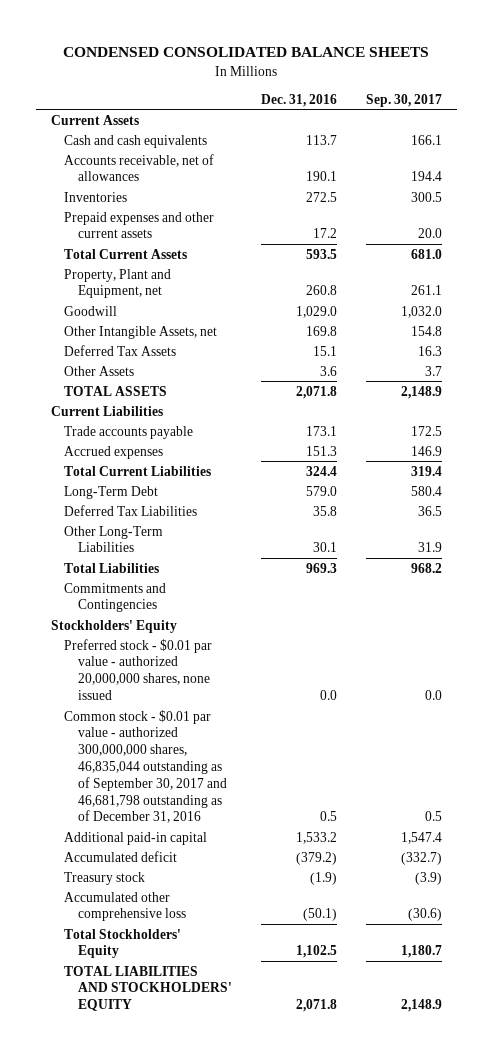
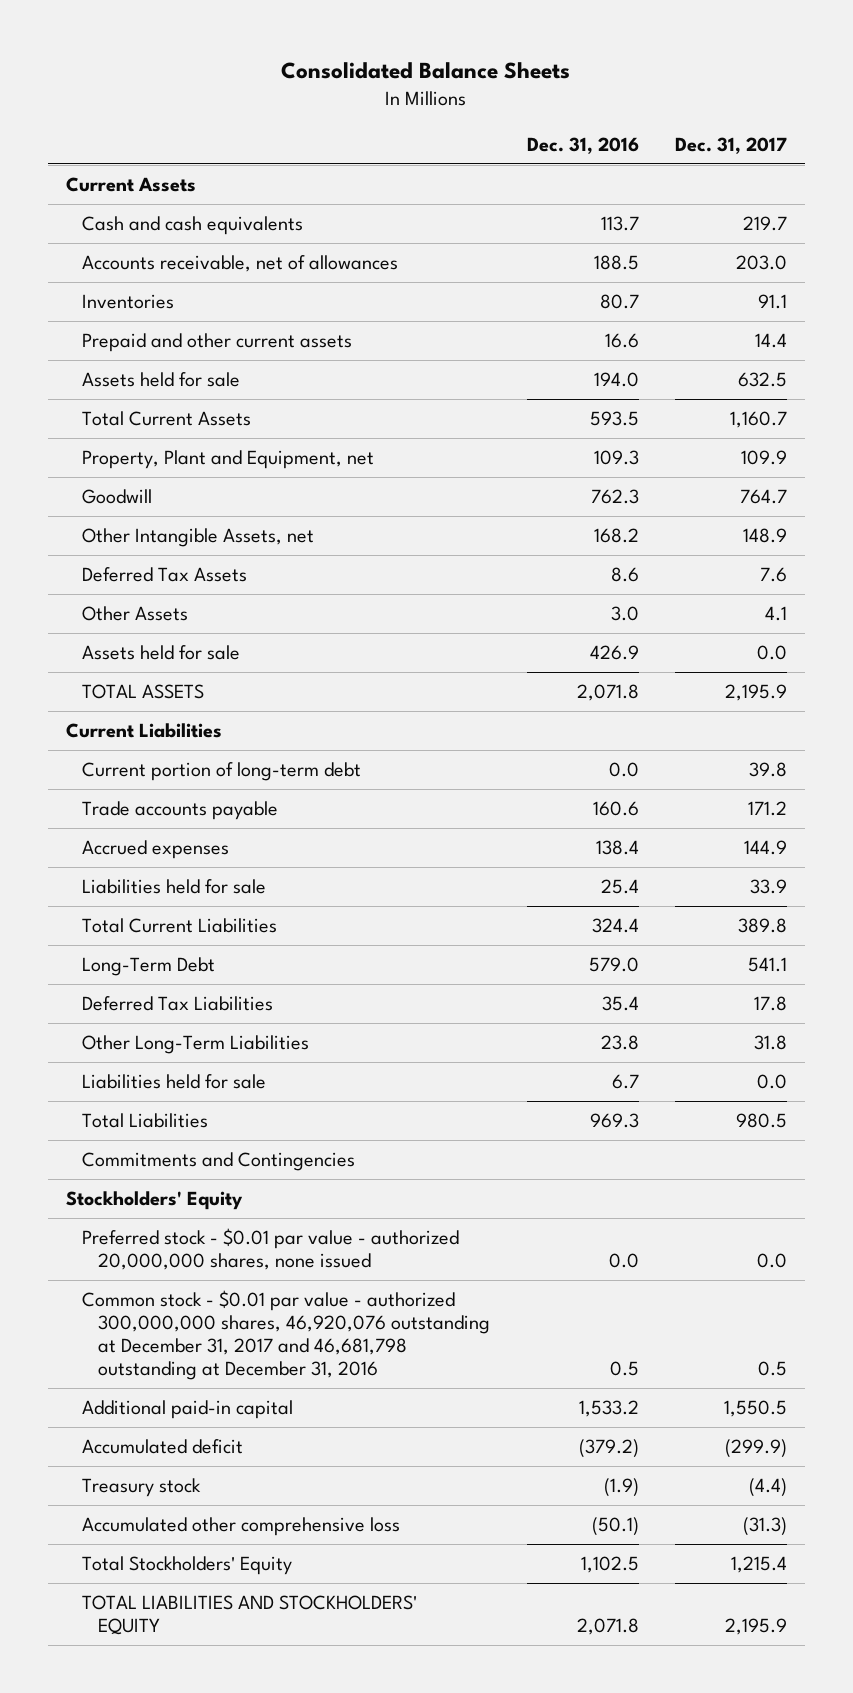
- CONDENSED CONSOLIDATED BALANCE SHEETS
+ Consolidated Balance Sheets
- | Dec. 31, 2016 | Sep. 30, 2017
+ | Dec. 31, 2016 | Dec. 31, 2017
- Accounts receivable, net of allowances | 190.1 | 194.4
- Inventories | 272.5 | 300.5
- Prepaid expenses and other current assets | 17.2 | 20.0
+ Accounts receivable, net of allowances | 188.5 | 203.0
+ Inventories | 80.7 | 91.1
+ Prepaid and other current assets | 16.6 | 14.4
+ Assets held for sale | 194.0 | 632.5
- Property, Plant and Equipment, net | 260.8 | 261.1
- Goodwill | 1,029.0 | 1,032.0
- Other Intangible Assets, net | 169.8 | 154.8
- Deferred Tax Assets | 15.1 | 16.3
- Other Assets | 3.6 | 3.7
+ Property, Plant and Equipment, net | 109.3 | 109.9
+ Goodwill | 762.3 | 764.7
+ Other Intangible Assets, net | 168.2 | 148.9
+ Deferred Tax Assets | 8.6 | 7.6
+ Other Assets | 3.0 | 4.1
+ Assets held for sale | 426.9 | 0.0
- Trade accounts payable | 173.1 | 172.5
- Accrued expenses | 151.3 | 146.9
+ Current portion of long-term debt | 0.0 | 39.8
+ Trade accounts payable | 160.6 | 171.2
+ Accrued expenses | 138.4 | 144.9
+ Liabilities held for sale | 25.4 | 33.9
- Deferred Tax Liabilities | 35.8 | 36.5
- Other Long-Term Liabilities | 30.1 | 31.9
+ Deferred Tax Liabilities | 35.4 | 17.8
+ Other Long-Term Liabilities | 23.8 | 31.8
+ Liabilities held for sale | 6.7 | 0.0
- Common stock - $0.01 par value - authorized 300,000,000 shares, 46,835,044 outstanding as of September 30, 2017 and 46,681,798 outstanding as of December 31, 2016 | 0.5 | 0.5
+ Common stock - $0.01 par value - authorized 300,000,000 shares, 46,920,076 outstanding at December 31, 2017 and 46,681,798 outstanding at December 31, 2016 | 0.5 | 0.5

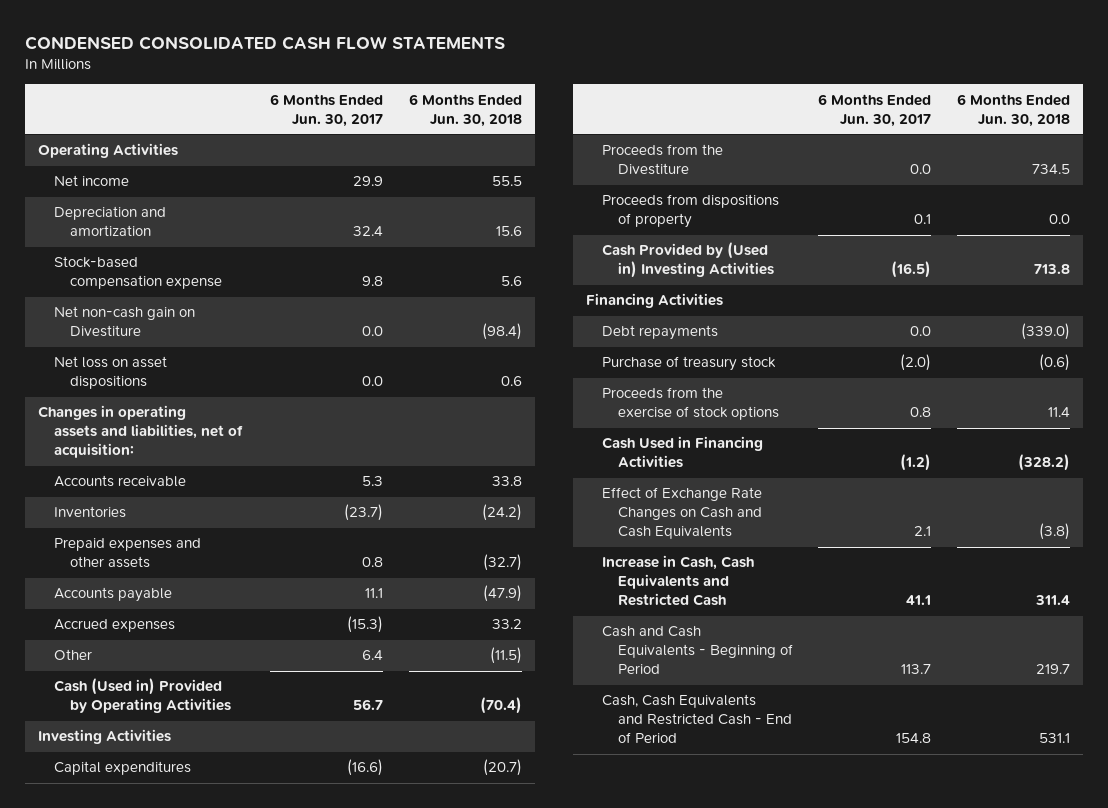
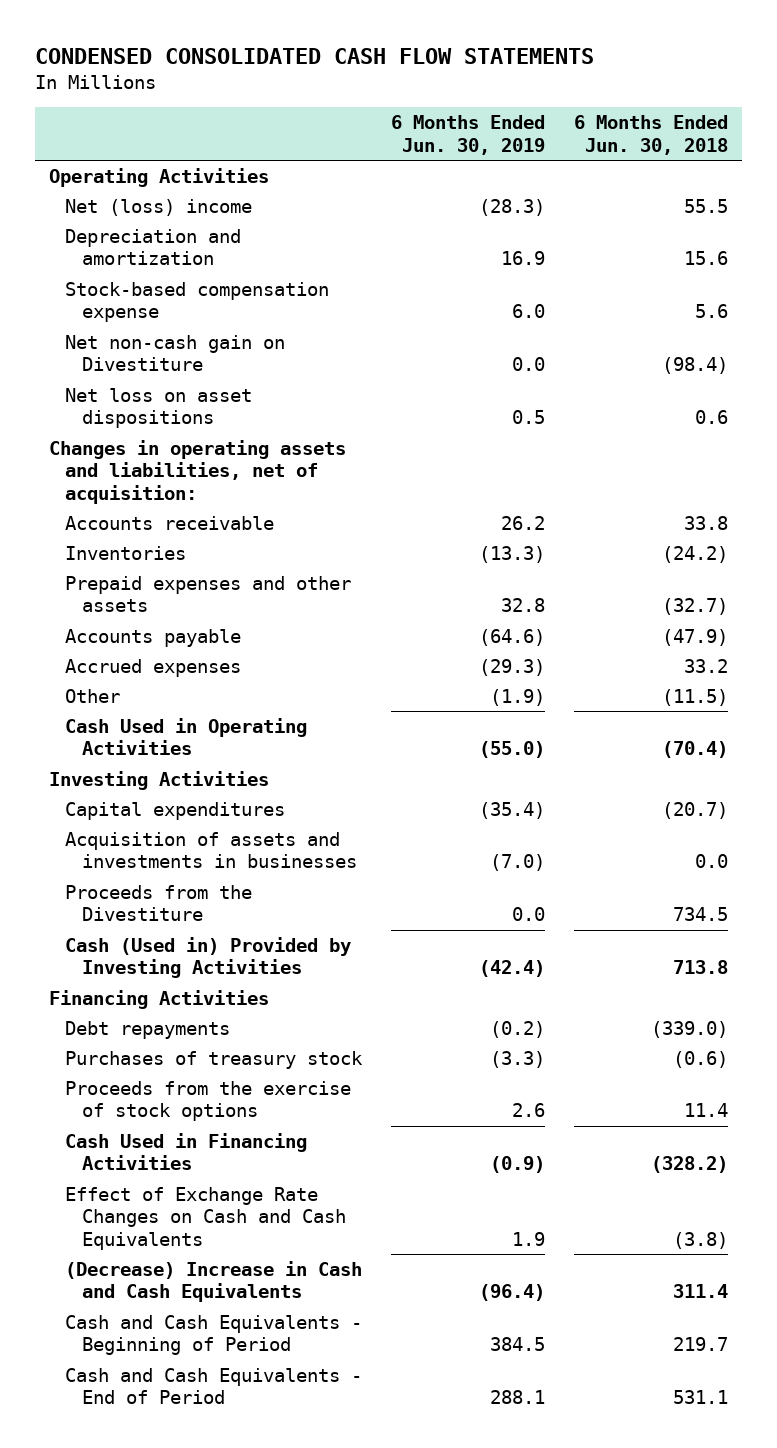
- | 6 Months Ended Jun. 30, 2017 | 6 Months Ended Jun. 30, 2018
+ | 6 Months Ended Jun. 30, 2019 | 6 Months Ended Jun. 30, 2018
- Net income | 29.9 | 55.5
+ Net (loss) income | (28.3) | 55.5
- Cash (Used in) Provided by Operating Activities | 56.7 | (70.4)
+ Cash Used in Operating Activities | (55.0) | (70.4)
+ Acquisition of assets and investments in businesses | (7.0) | 0.0
- Proceeds from dispositions of property | 0.1 | 0.0
- Cash Provided by (Used in) Investing Activities | (16.5) | 713.8
+ Cash (Used in) Provided by Investing Activities | (42.4) | 713.8
- Purchase of treasury stock | (2.0) | (0.6)
+ Purchases of treasury stock | (3.3) | (0.6)
- Increase in Cash, Cash Equivalents and Restricted Cash | 41.1 | 311.4
+ (Decrease) Increase in Cash and Cash Equivalents | (96.4) | 311.4
- Cash, Cash Equivalents and Restricted Cash - End of Period | 154.8 | 531.1
+ Cash and Cash Equivalents - End of Period | 288.1 | 531.1

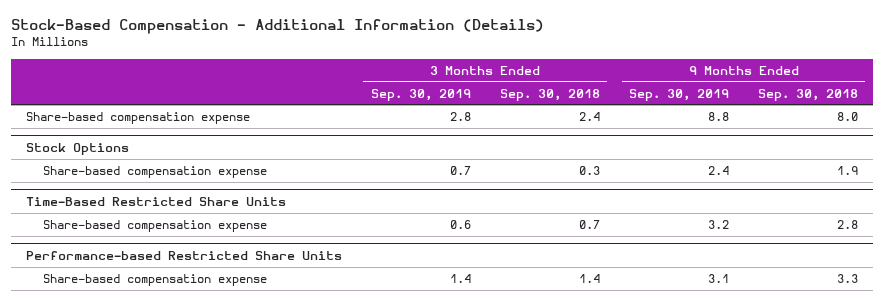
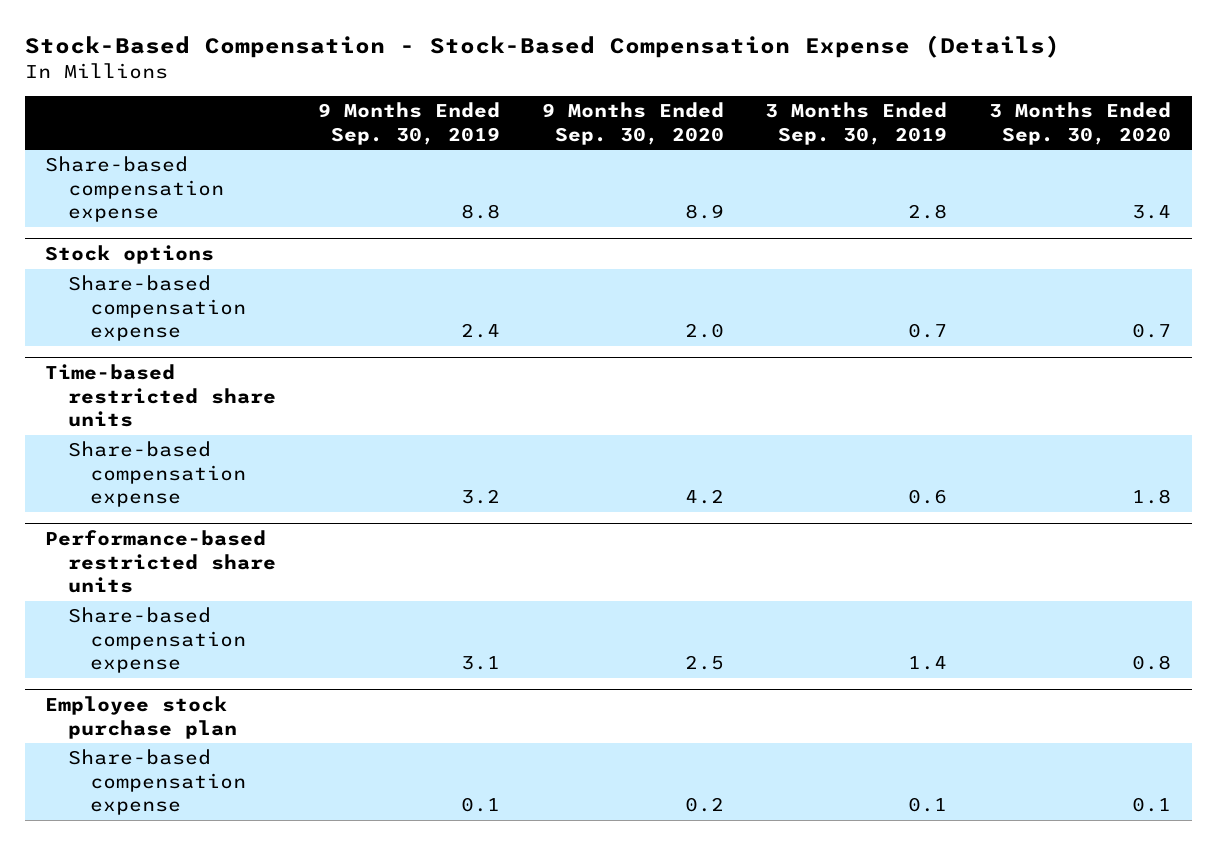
- Stock-Based Compensation - Additional Information (Details)
+ Stock-Based Compensation - Stock-Based Compensation Expense (Details)
- | 3 Months Ended Sep. 30, 2019 | 3 Months Ended Sep. 30, 2018 | 9 Months Ended Sep. 30, 2019 | 9 Months Ended Sep. 30, 2018
+ | 9 Months Ended Sep. 30, 2019 | 9 Months Ended Sep. 30, 2020 | 3 Months Ended Sep. 30, 2019 | 3 Months Ended Sep. 30, 2020
- Stock Options
+ Stock options
- Time-Based Restricted Share Units
+ Time-based restricted share units
- Performance-based Restricted Share Units
+ Performance-based restricted share units
+ Employee stock purchase plan
+ Share-based compensation expense | 0.1 | 0.2 | 0.1 | 0.1

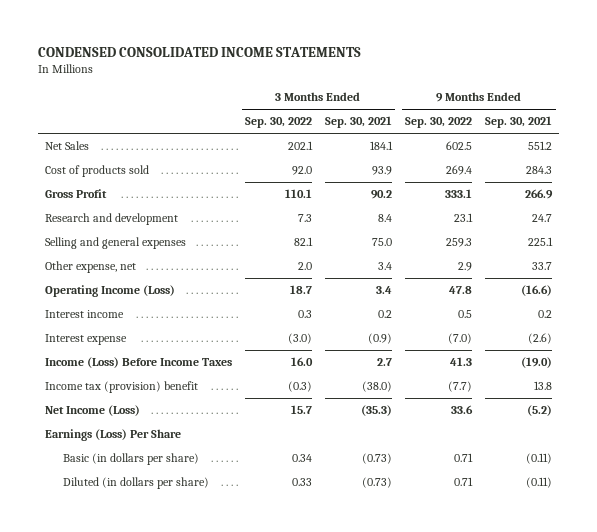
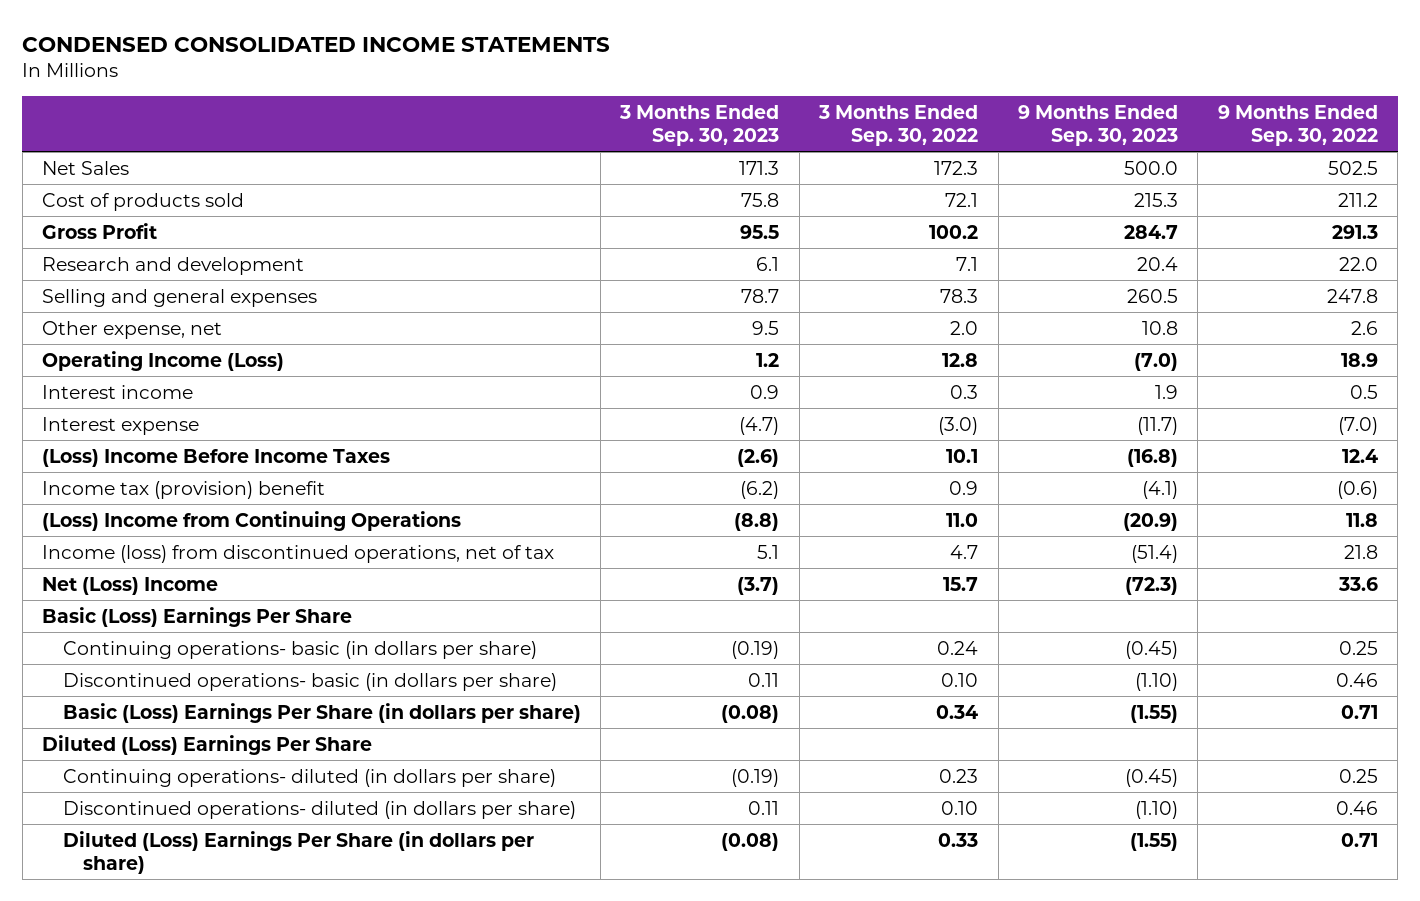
- | 3 Months Ended Sep. 30, 2022 | 3 Months Ended Sep. 30, 2021 | 9 Months Ended Sep. 30, 2022 | 9 Months Ended Sep. 30, 2021
+ | 3 Months Ended Sep. 30, 2023 | 3 Months Ended Sep. 30, 2022 | 9 Months Ended Sep. 30, 2023 | 9 Months Ended Sep. 30, 2022
- Net Sales | 202.1 | 184.1 | 602.5 | 551.2
- Cost of products sold | 92.0 | 93.9 | 269.4 | 284.3
- Gross Profit | 110.1 | 90.2 | 333.1 | 266.9
- Research and development | 7.3 | 8.4 | 23.1 | 24.7
- Selling and general expenses | 82.1 | 75.0 | 259.3 | 225.1
- Other expense, net | 2.0 | 3.4 | 2.9 | 33.7
- Operating Income (Loss) | 18.7 | 3.4 | 47.8 | (16.6)
+ Net Sales | 171.3 | 172.3 | 500.0 | 502.5
+ Cost of products sold | 75.8 | 72.1 | 215.3 | 211.2
+ Gross Profit | 95.5 | 100.2 | 284.7 | 291.3
+ Research and development | 6.1 | 7.1 | 20.4 | 22.0
+ Selling and general expenses | 78.7 | 78.3 | 260.5 | 247.8
+ Other expense, net | 9.5 | 2.0 | 10.8 | 2.6
+ Operating Income (Loss) | 1.2 | 12.8 | (7.0) | 18.9
- Income (Loss) Before Income Taxes | 16.0 | 2.7 | 41.3 | (19.0)
- Income tax (provision) benefit | (0.3) | (38.0) | (7.7) | 13.8
- Net Income (Loss) | 15.7 | (35.3) | 33.6 | (5.2)
- Earnings (Loss) Per Share
- Basic (in dollars per share) | 0.34 | (0.73) | 0.71 | (0.11)
- Diluted (in dollars per share) | 0.33 | (0.73) | 0.71 | (0.11)
+ (Loss) Income Before Income Taxes | (2.6) | 10.1 | (16.8) | 12.4
+ Income tax (provision) benefit | (6.2) | 0.9 | (4.1) | (0.6)
+ (Loss) Income from Continuing Operations | (8.8) | 11.0 | (20.9) | 11.8
+ Income (loss) from discontinued operations, net of tax | 5.1 | 4.7 | (51.4) | 21.8
+ Net (Loss) Income | (3.7) | 15.7 | (72.3) | 33.6
+ Basic (Loss) Earnings Per Share
+ Continuing operations- basic (in dollars per share) | (0.19) | 0.24 | (0.45) | 0.25
+ Discontinued operations- basic (in dollars per share) | 0.11 | 0.10 | (1.10) | 0.46
+ Basic (Loss) Earnings Per Share (in dollars per share) | (0.08) | 0.34 | (1.55) | 0.71
+ Diluted (Loss) Earnings Per Share
+ Continuing operations- diluted (in dollars per share) | (0.19) | 0.23 | (0.45) | 0.25
+ Discontinued operations- diluted (in dollars per share) | 0.11 | 0.10 | (1.10) | 0.46
+ Diluted (Loss) Earnings Per Share (in dollars per share) | (0.08) | 0.33 | (1.55) | 0.71

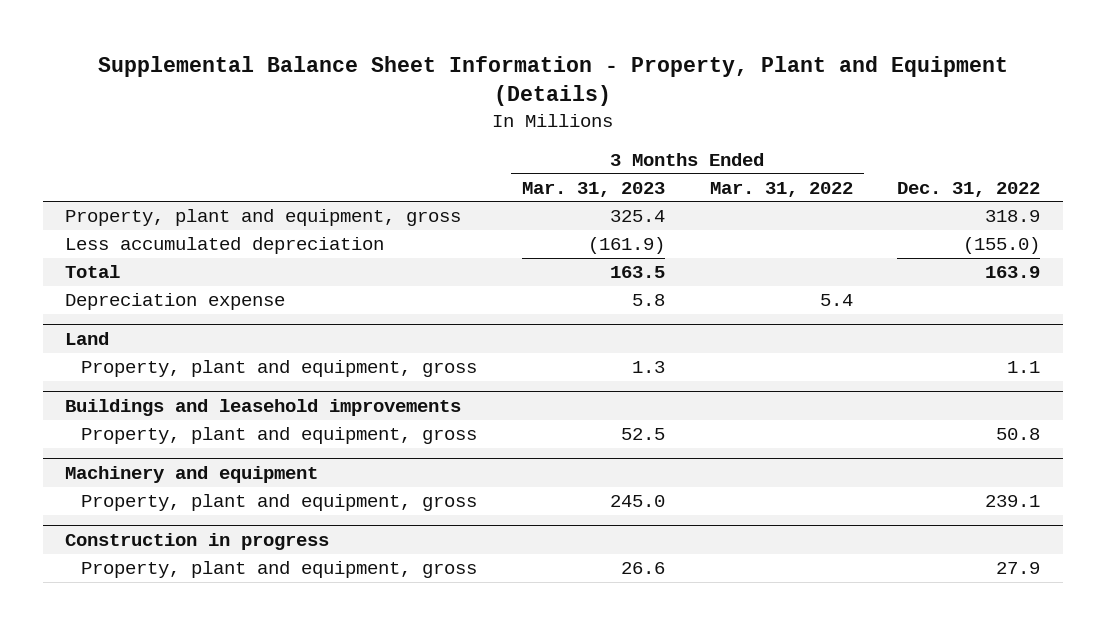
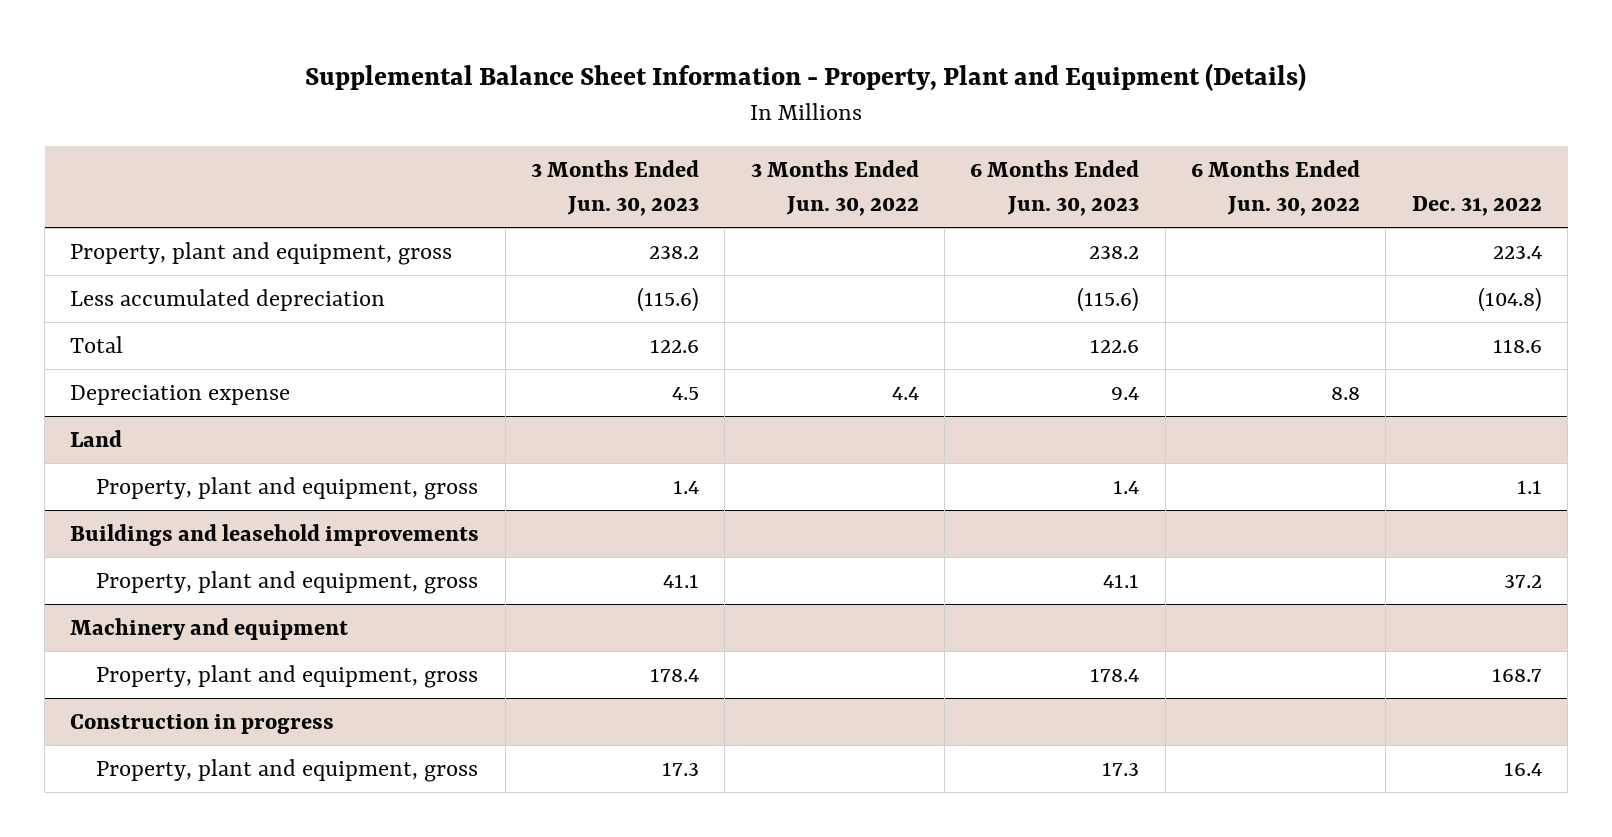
- | 3 Months Ended Mar. 31, 2023 | 3 Months Ended Mar. 31, 2022 | Dec. 31, 2022
+ | 3 Months Ended Jun. 30, 2023 | 3 Months Ended Jun. 30, 2022 | 6 Months Ended Jun. 30, 2023 | 6 Months Ended Jun. 30, 2022 | Dec. 31, 2022
- Property, plant and equipment, gross | 325.4 | | 318.9
- Less accumulated depreciation | (161.9) | | (155.0)
- Total | 163.5 | | 163.9
+ Property, plant and equipment, gross | 238.2 | | 238.2 | | 223.4
+ Less accumulated depreciation | (115.6) | | (115.6) | | (104.8)
+ Total | 122.6 | | 122.6 | | 118.6
@ Buildings and leasehold improvements
- Property, plant and equipment, gross | 52.5 | | 50.8
+ Property, plant and equipment, gross | 41.1 | | 41.1 | | 37.2
@ Machinery and equipment
- Property, plant and equipment, gross | 245.0 | | 239.1
+ Property, plant and equipment, gross | 178.4 | | 178.4 | | 168.7
@ Construction in progress
- Property, plant and equipment, gross | 26.6 | | 27.9
+ Property, plant and equipment, gross | 17.3 | | 17.3 | | 16.4

